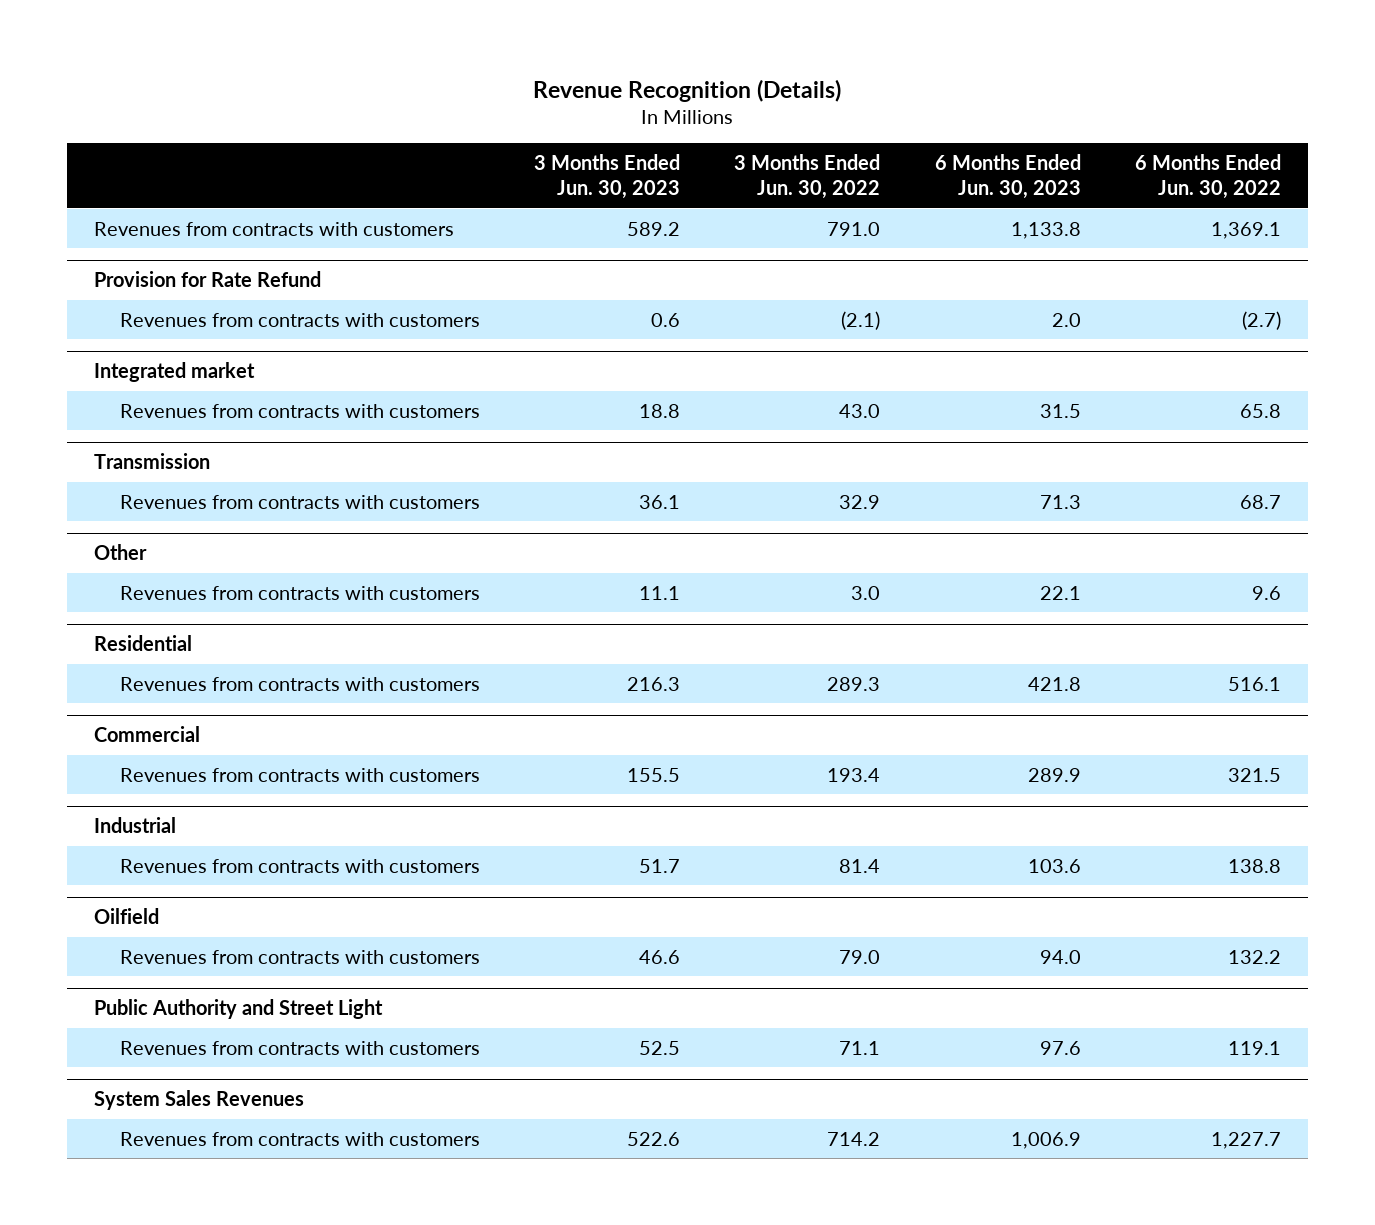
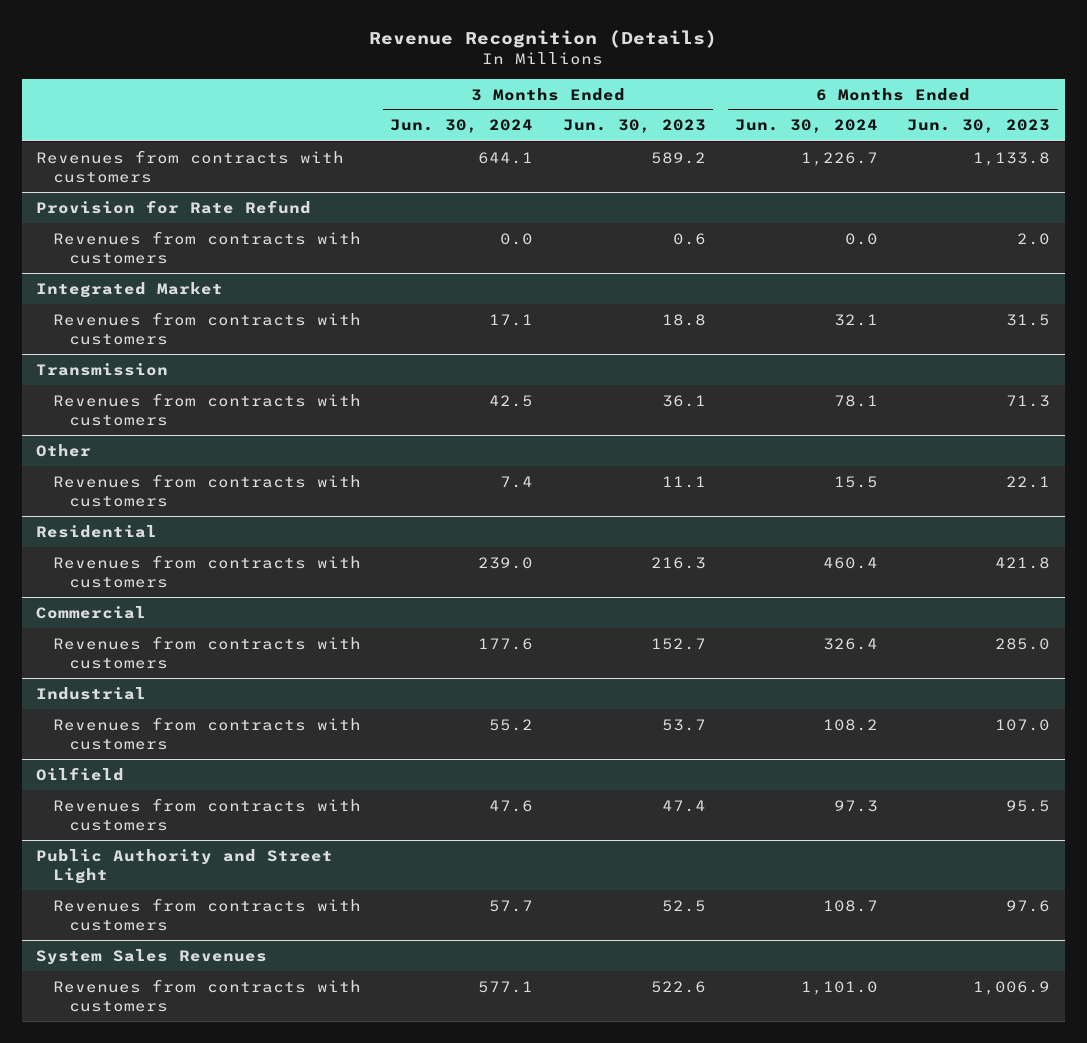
- | 3 Months Ended Jun. 30, 2023 | 3 Months Ended Jun. 30, 2022 | 6 Months Ended Jun. 30, 2023 | 6 Months Ended Jun. 30, 2022
+ | 3 Months Ended Jun. 30, 2024 | 3 Months Ended Jun. 30, 2023 | 6 Months Ended Jun. 30, 2024 | 6 Months Ended Jun. 30, 2023
- Integrated market
+ Integrated Market
@ Commercial
- Revenues from contracts with customers | 155.5 | 193.4 | 289.9 | 321.5
+ Revenues from contracts with customers | 177.6 | 152.7 | 326.4 | 285.0
@ Industrial
- Revenues from contracts with customers | 51.7 | 81.4 | 103.6 | 138.8
+ Revenues from contracts with customers | 55.2 | 53.7 | 108.2 | 107.0
@ Oilfield
- Revenues from contracts with customers | 46.6 | 79.0 | 94.0 | 132.2
+ Revenues from contracts with customers | 47.6 | 47.4 | 97.3 | 95.5

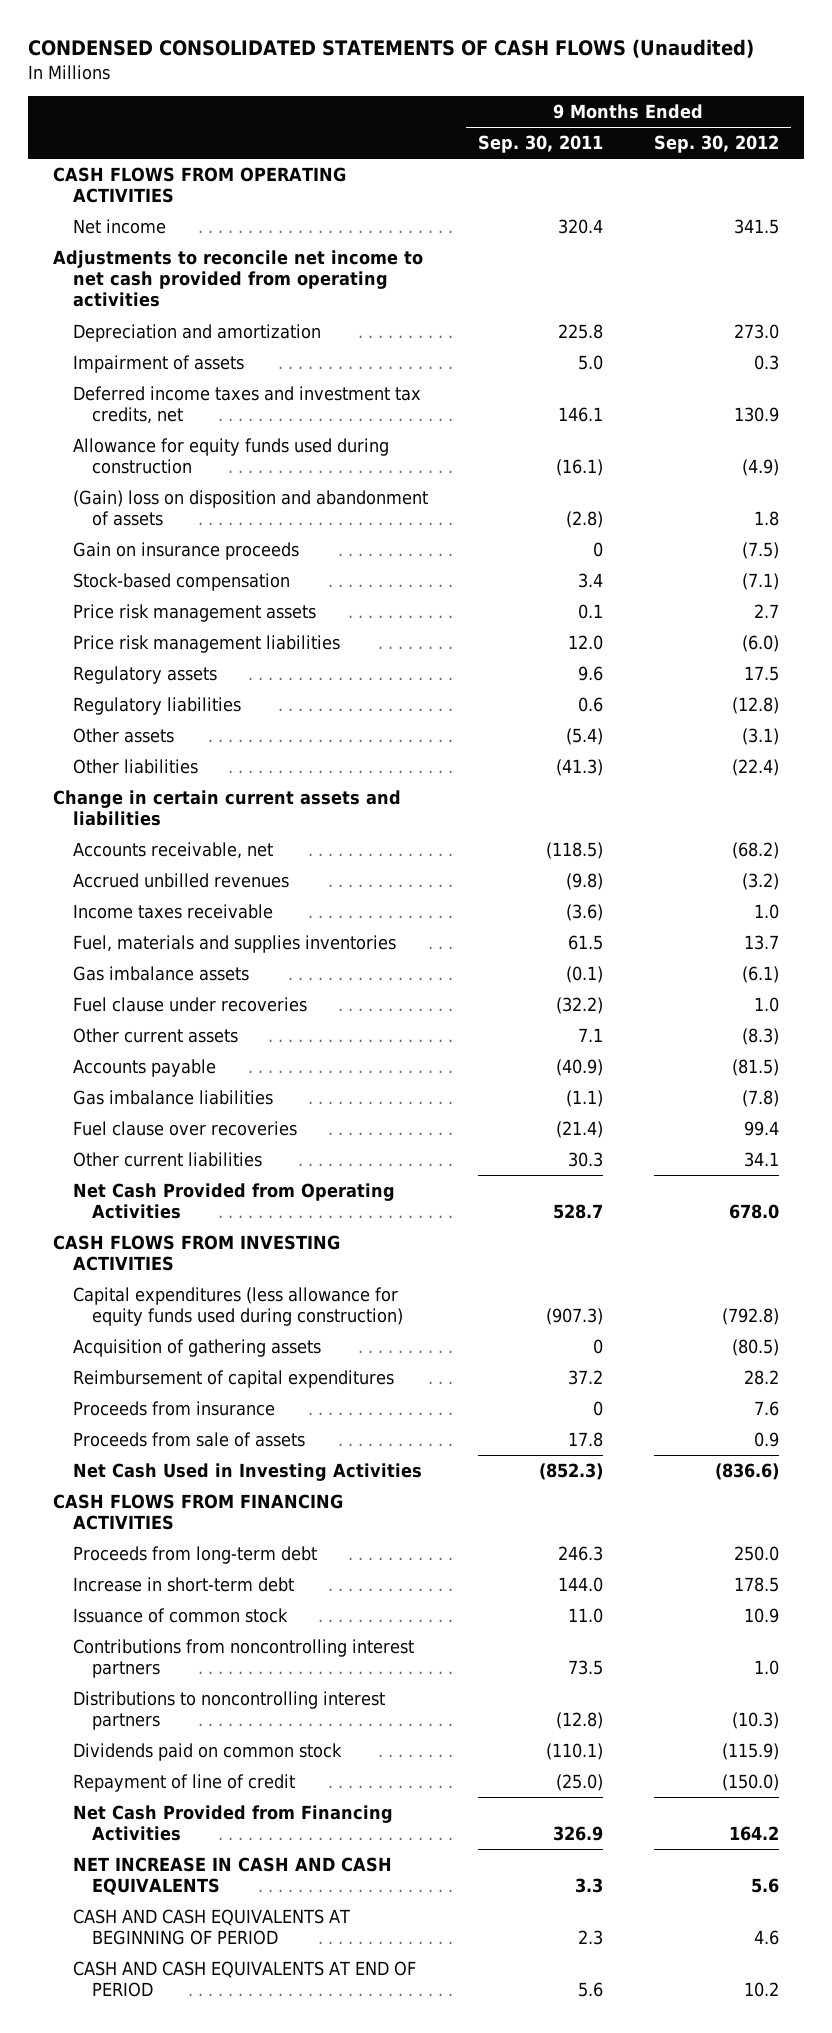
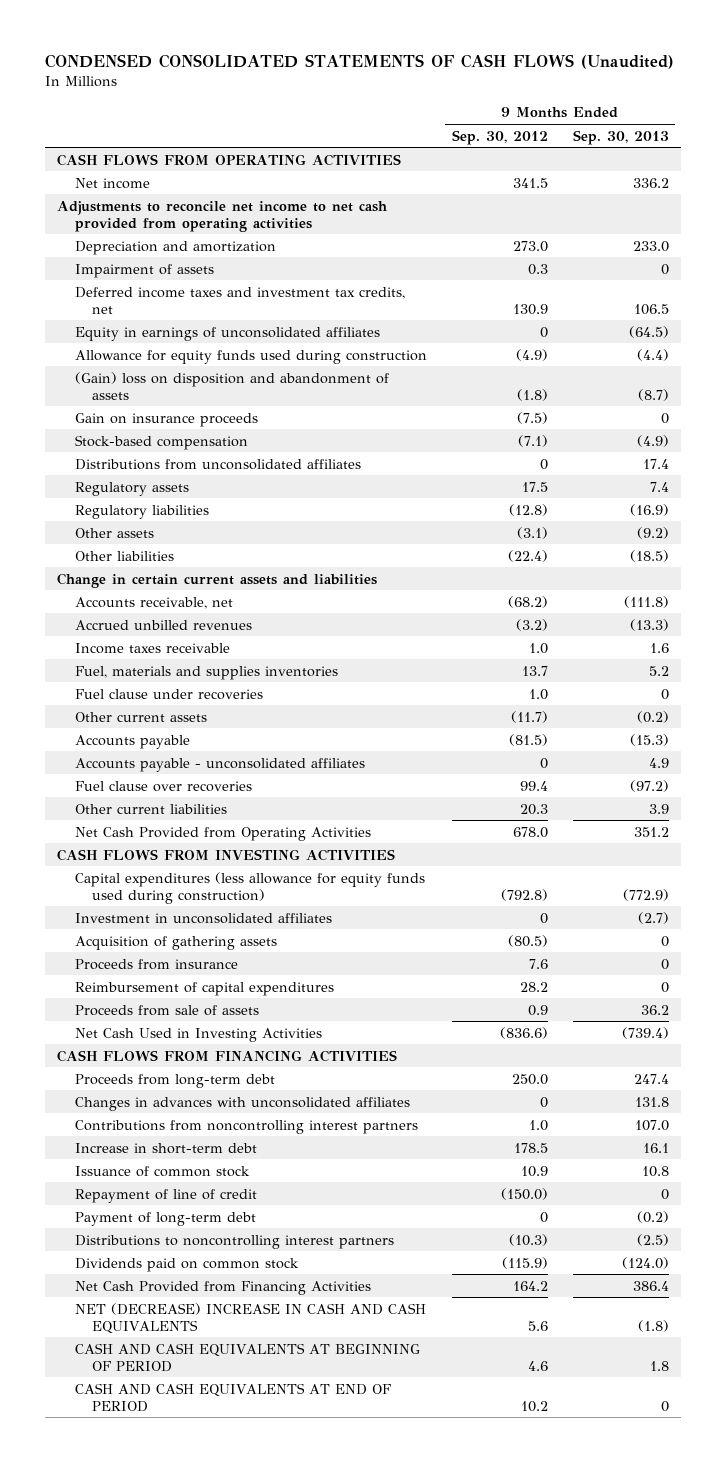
- | 9 Months Ended Sep. 30, 2011 | 9 Months Ended Sep. 30, 2012
+ | 9 Months Ended Sep. 30, 2012 | 9 Months Ended Sep. 30, 2013
+ Equity in earnings of unconsolidated affiliates | 0 | (64.5)
- (Gain) loss on disposition and abandonment of assets | (2.8) | 1.8
+ (Gain) loss on disposition and abandonment of assets | (1.8) | (8.7)
- Price risk management assets | 0.1 | 2.7
- Price risk management liabilities | 12.0 | (6.0)
+ Distributions from unconsolidated affiliates | 0 | 17.4
- Gas imbalance assets | (0.1) | (6.1)
- Other current assets | 7.1 | (8.3)
+ Other current assets | (11.7) | (0.2)
- Gas imbalance liabilities | (1.1) | (7.8)
+ Accounts payable - unconsolidated affiliates | 0 | 4.9
- Other current liabilities | 30.3 | 34.1
+ Other current liabilities | 20.3 | 3.9
+ Investment in unconsolidated affiliates | 0 | (2.7)
moved down: Reimbursement of capital expenditures | 28.2 | 0
+ Changes in advances with unconsolidated affiliates | 0 | 131.8
moved up: Contributions from noncontrolling interest partners | 1.0 | 107.0
moved up: Repayment of line of credit | (150.0) | 0
+ Payment of long-term debt | 0 | (0.2)
- NET INCREASE IN CASH AND CASH EQUIVALENTS | 3.3 | 5.6
+ NET (DECREASE) INCREASE IN CASH AND CASH EQUIVALENTS | 5.6 | (1.8)

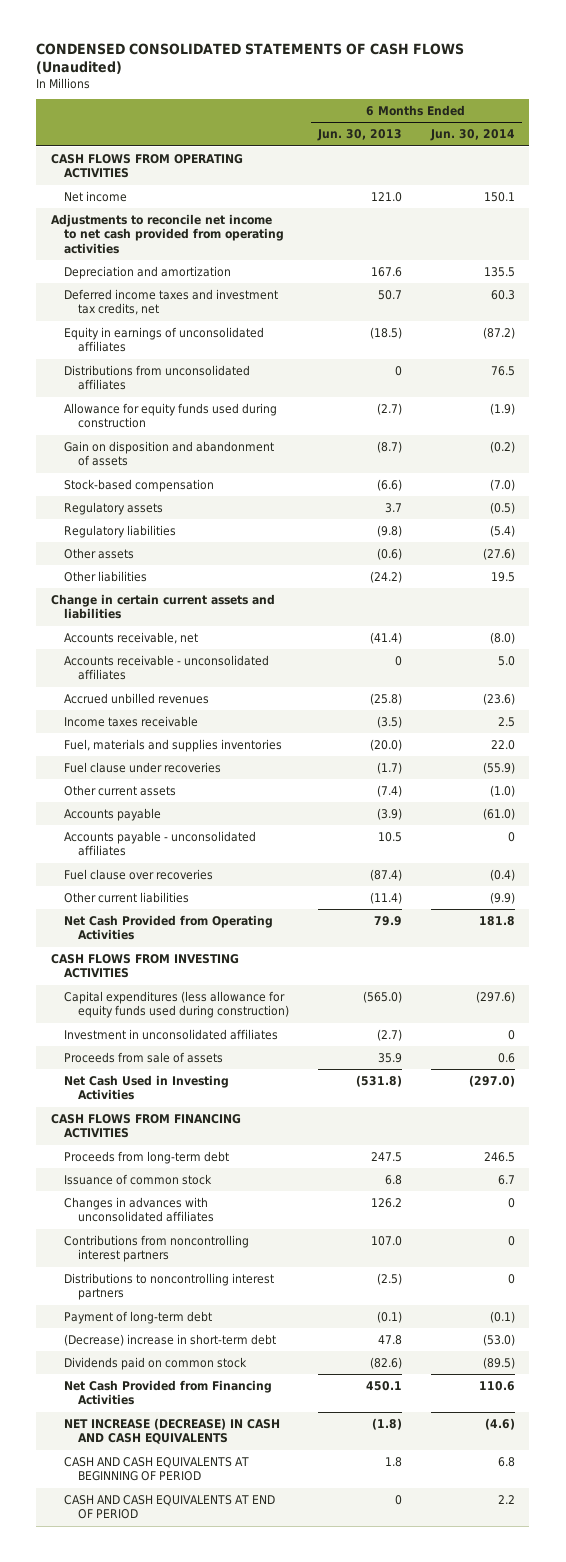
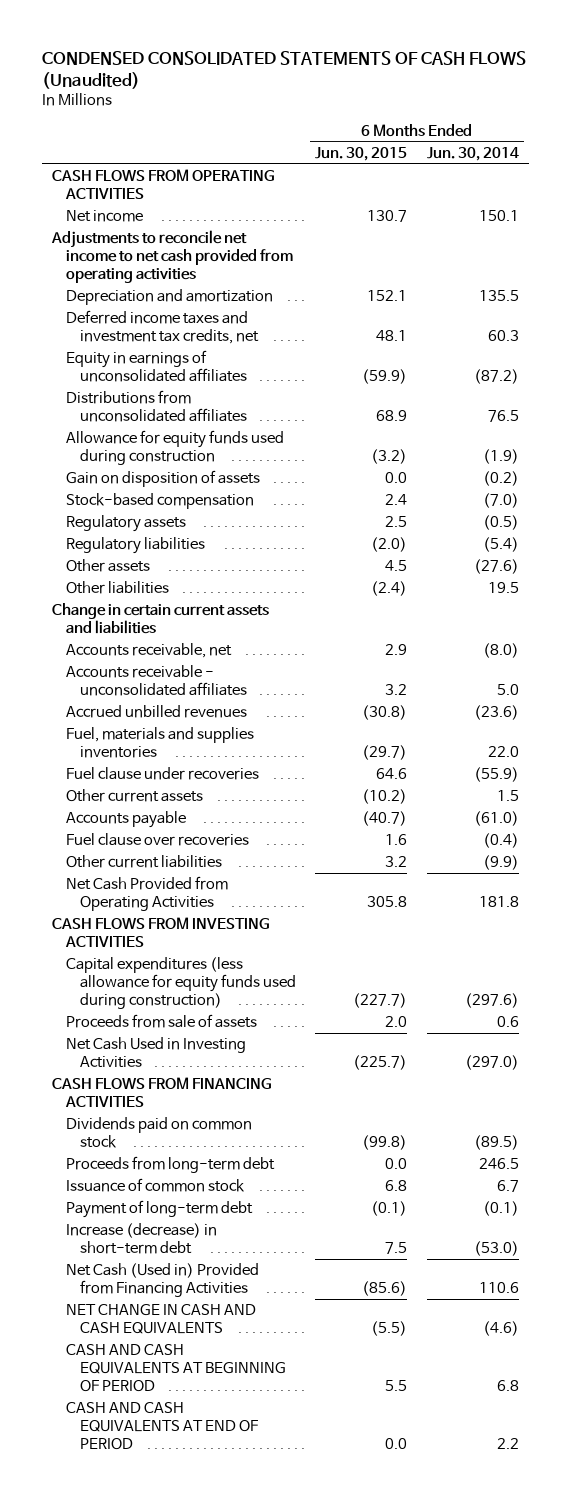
- | 6 Months Ended Jun. 30, 2013 | 6 Months Ended Jun. 30, 2014
+ | 6 Months Ended Jun. 30, 2015 | 6 Months Ended Jun. 30, 2014
- Gain on disposition and abandonment of assets | (8.7) | (0.2)
+ Gain on disposition of assets | 0.0 | (0.2)
- Income taxes receivable | (3.5) | 2.5
- Other current assets | (7.4) | (1.0)
+ Other current assets | (10.2) | 1.5
- Accounts payable - unconsolidated affiliates | 10.5 | 0
- Investment in unconsolidated affiliates | (2.7) | 0
moved up: Dividends paid on common stock | (99.8) | (89.5)
- Changes in advances with unconsolidated affiliates | 126.2 | 0
- Contributions from noncontrolling interest partners | 107.0 | 0
- Distributions to noncontrolling interest partners | (2.5) | 0
- (Decrease) increase in short-term debt | 47.8 | (53.0)
- Net Cash Provided from Financing Activities | 450.1 | 110.6
- NET INCREASE (DECREASE) IN CASH AND CASH EQUIVALENTS | (1.8) | (4.6)
+ Increase (decrease) in short-term debt | 7.5 | (53.0)
+ Net Cash (Used in) Provided from Financing Activities | (85.6) | 110.6
+ NET CHANGE IN CASH AND CASH EQUIVALENTS | (5.5) | (4.6)

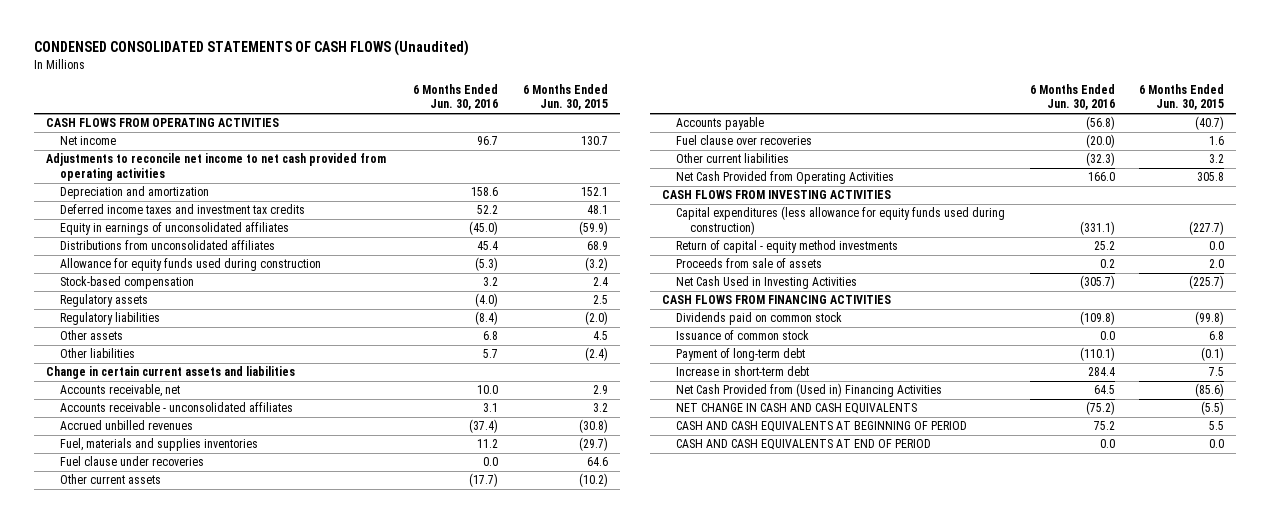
- | 6 Months Ended Jun. 30, 2015 | 6 Months Ended Jun. 30, 2014
+ | 6 Months Ended Jun. 30, 2016 | 6 Months Ended Jun. 30, 2015
- Deferred income taxes and investment tax credits, net | 48.1 | 60.3
+ Deferred income taxes and investment tax credits | 52.2 | 48.1
- Gain on disposition of assets | 0.0 | (0.2)
+ Return of capital - equity method investments | 25.2 | 0.0
- Proceeds from long-term debt | 0.0 | 246.5
- Increase (decrease) in short-term debt | 7.5 | (53.0)
- Net Cash (Used in) Provided from Financing Activities | (85.6) | 110.6
+ Increase in short-term debt | 284.4 | 7.5
+ Net Cash Provided from (Used in) Financing Activities | 64.5 | (85.6)

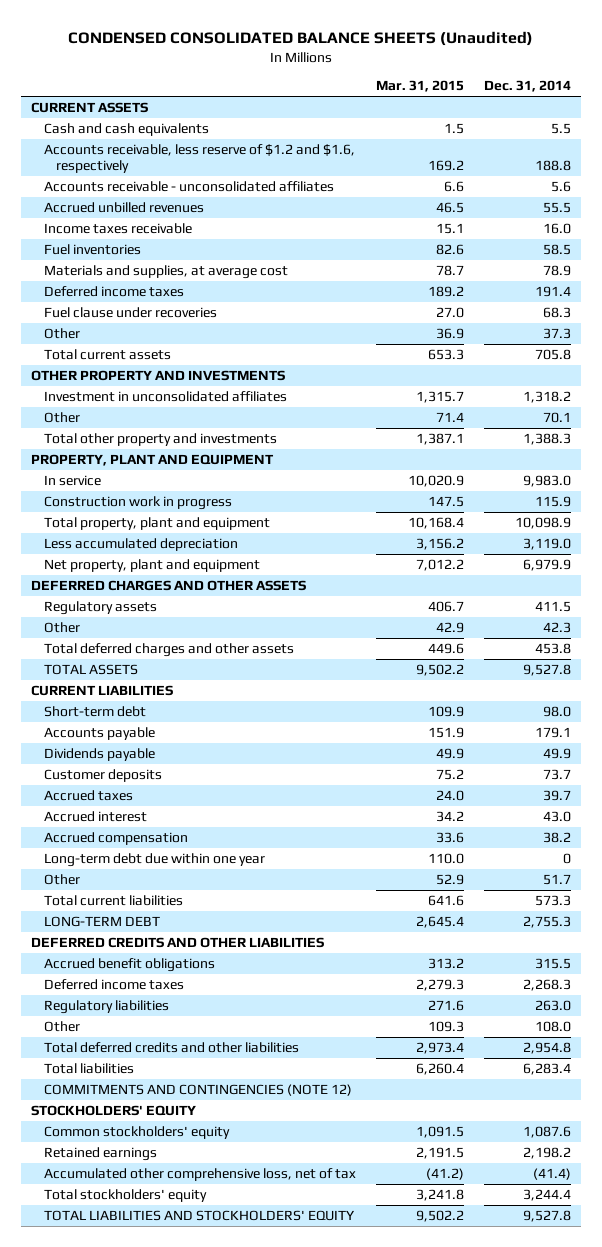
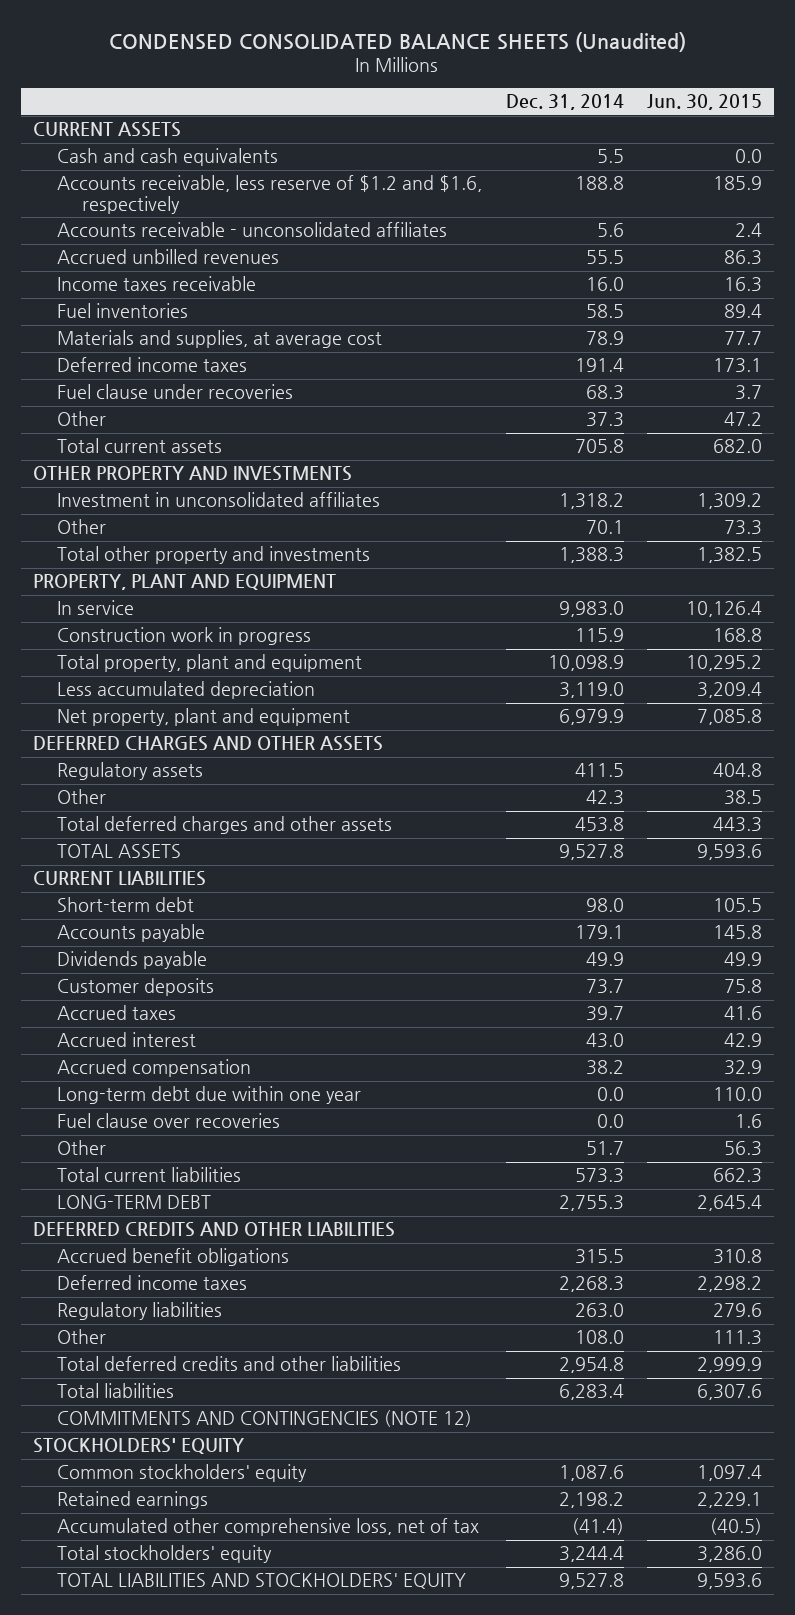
- | Mar. 31, 2015 | Dec. 31, 2014
+ | Dec. 31, 2014 | Jun. 30, 2015
- Long-term debt due within one year | 110.0 | 0
+ Long-term debt due within one year | 0.0 | 110.0
+ Fuel clause over recoveries | 0.0 | 1.6

